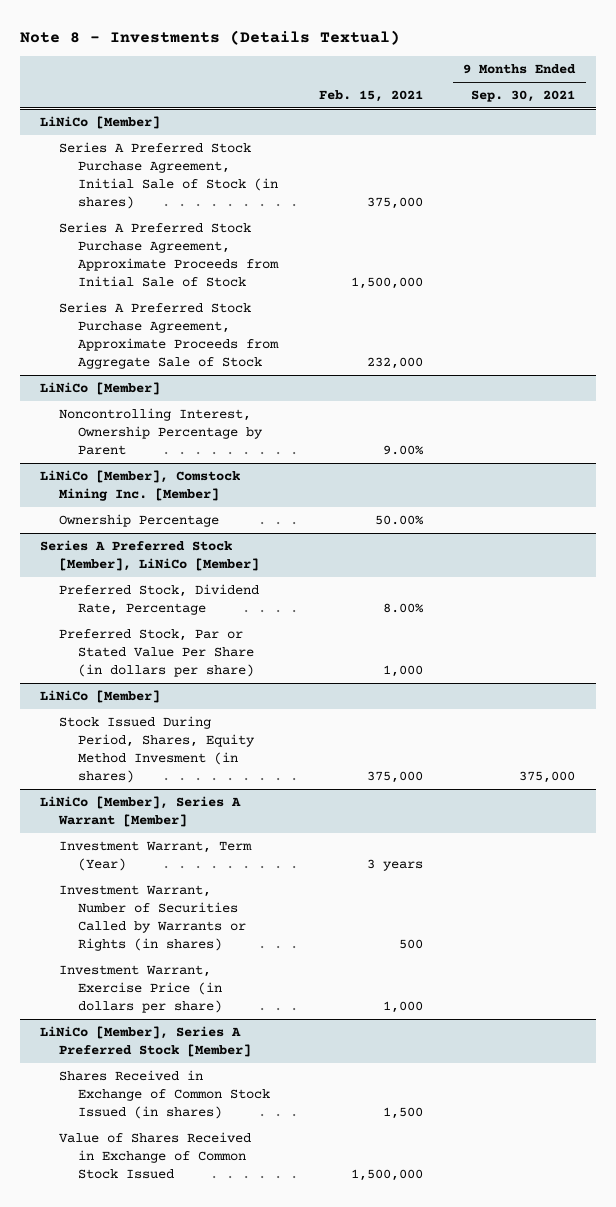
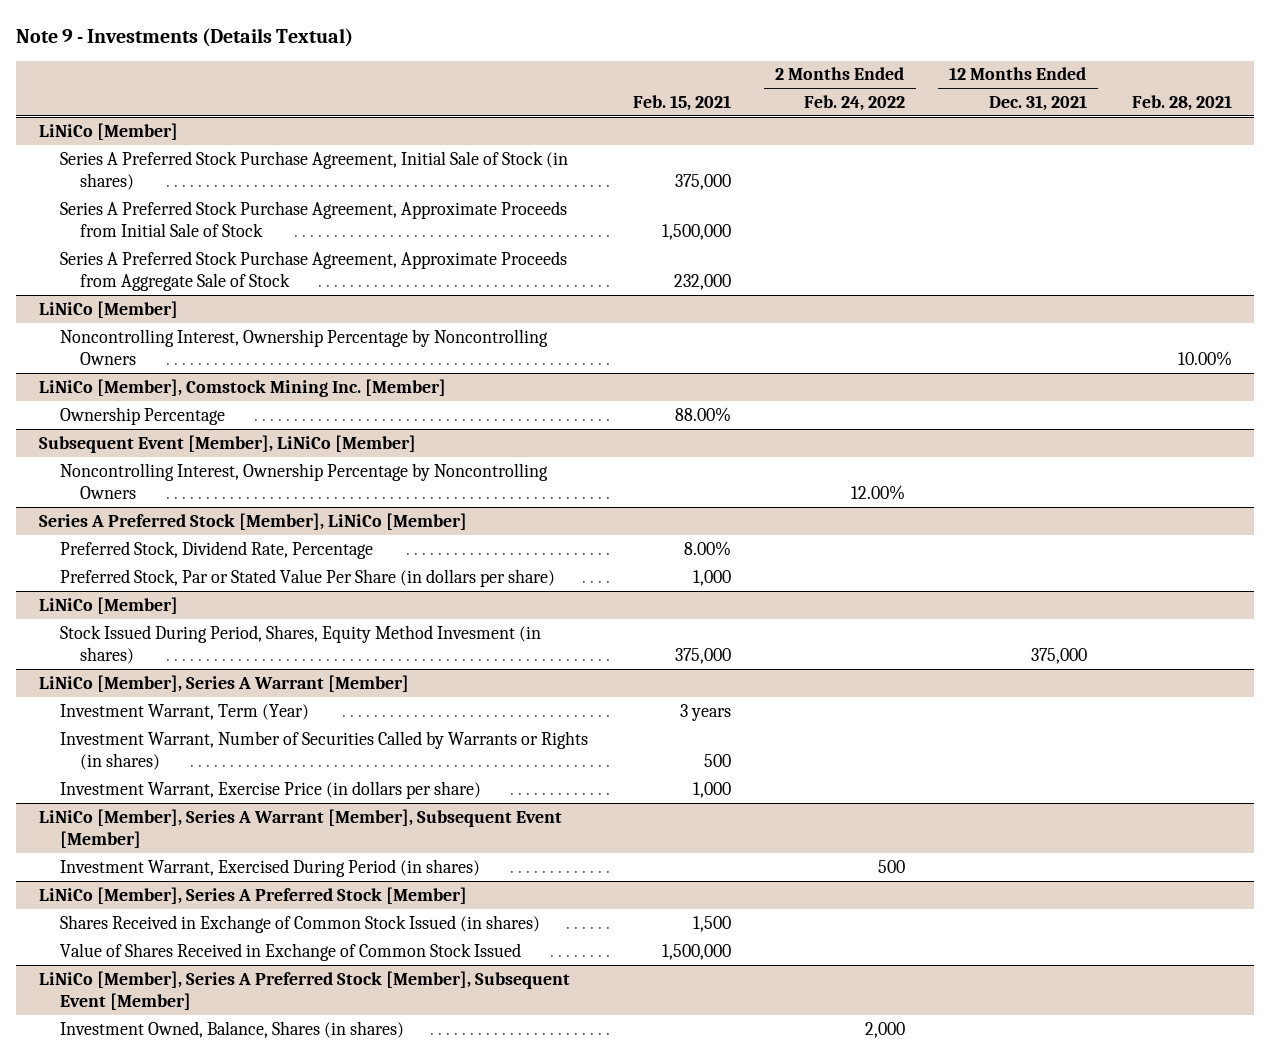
- Note 8 - Investments (Details Textual)
+ Note 9 - Investments (Details Textual)
- | Feb. 15, 2021 | 9 Months Ended Sep. 30, 2021
+ | Feb. 15, 2021 | 2 Months Ended Feb. 24, 2022 | 12 Months Ended Dec. 31, 2021 | Feb. 28, 2021
@ LiNiCo [Member]
- Noncontrolling Interest, Ownership Percentage by Parent | 9.00% |
+ Noncontrolling Interest, Ownership Percentage by Noncontrolling Owners | | | | 10.00%
@ LiNiCo [Member], Comstock Mining Inc. [Member]
- Ownership Percentage | 50.00% |
+ Ownership Percentage | 88.00% | | |
+ Subsequent Event [Member], LiNiCo [Member]
+ Noncontrolling Interest, Ownership Percentage by Noncontrolling Owners | | 12.00% | |
+ LiNiCo [Member], Series A Warrant [Member], Subsequent Event [Member]
+ Investment Warrant, Exercised During Period (in shares) | | 500 | |
+ LiNiCo [Member], Series A Preferred Stock [Member], Subsequent Event [Member]
+ Investment Owned, Balance, Shares (in shares) | | 2,000 | |

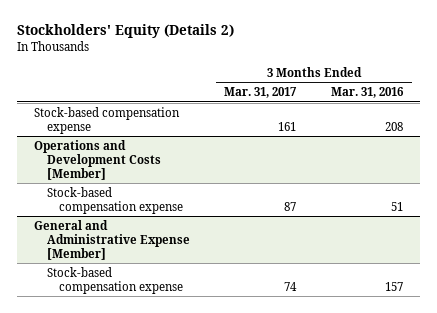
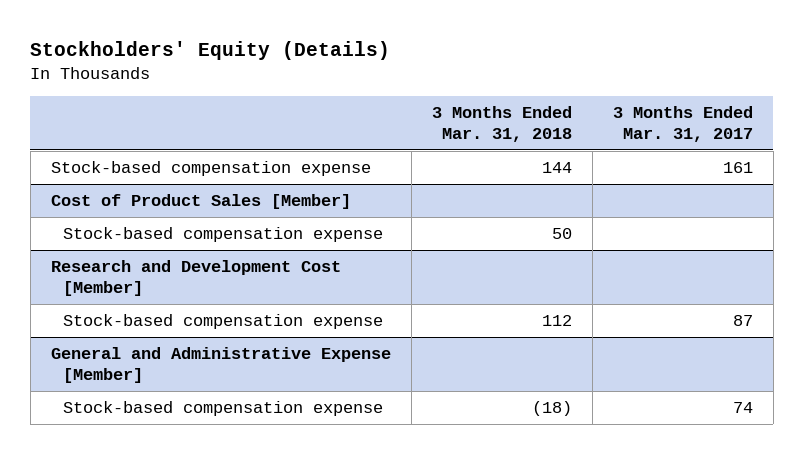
- Stockholders' Equity (Details 2)
+ Stockholders' Equity (Details)
- | 3 Months Ended Mar. 31, 2017 | 3 Months Ended Mar. 31, 2016
+ | 3 Months Ended Mar. 31, 2018 | 3 Months Ended Mar. 31, 2017
- Operations and Development Costs [Member]
+ Cost of Product Sales [Member]
+ Stock-based compensation expense | 50 |
+ Research and Development Cost [Member]

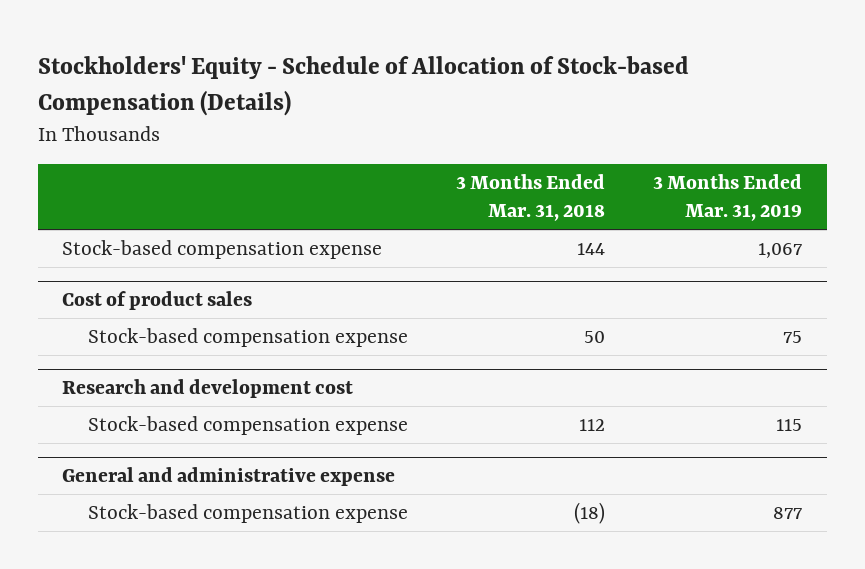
- Stockholders' Equity (Details)
+ Stockholders' Equity - Schedule of Allocation of Stock-based Compensation (Details)
- | 3 Months Ended Mar. 31, 2018 | 3 Months Ended Mar. 31, 2017
+ | 3 Months Ended Mar. 31, 2018 | 3 Months Ended Mar. 31, 2019
- Cost of Product Sales [Member]
+ Cost of product sales
- Research and Development Cost [Member]
+ Research and development cost
- General and Administrative Expense [Member]
+ General and administrative expense

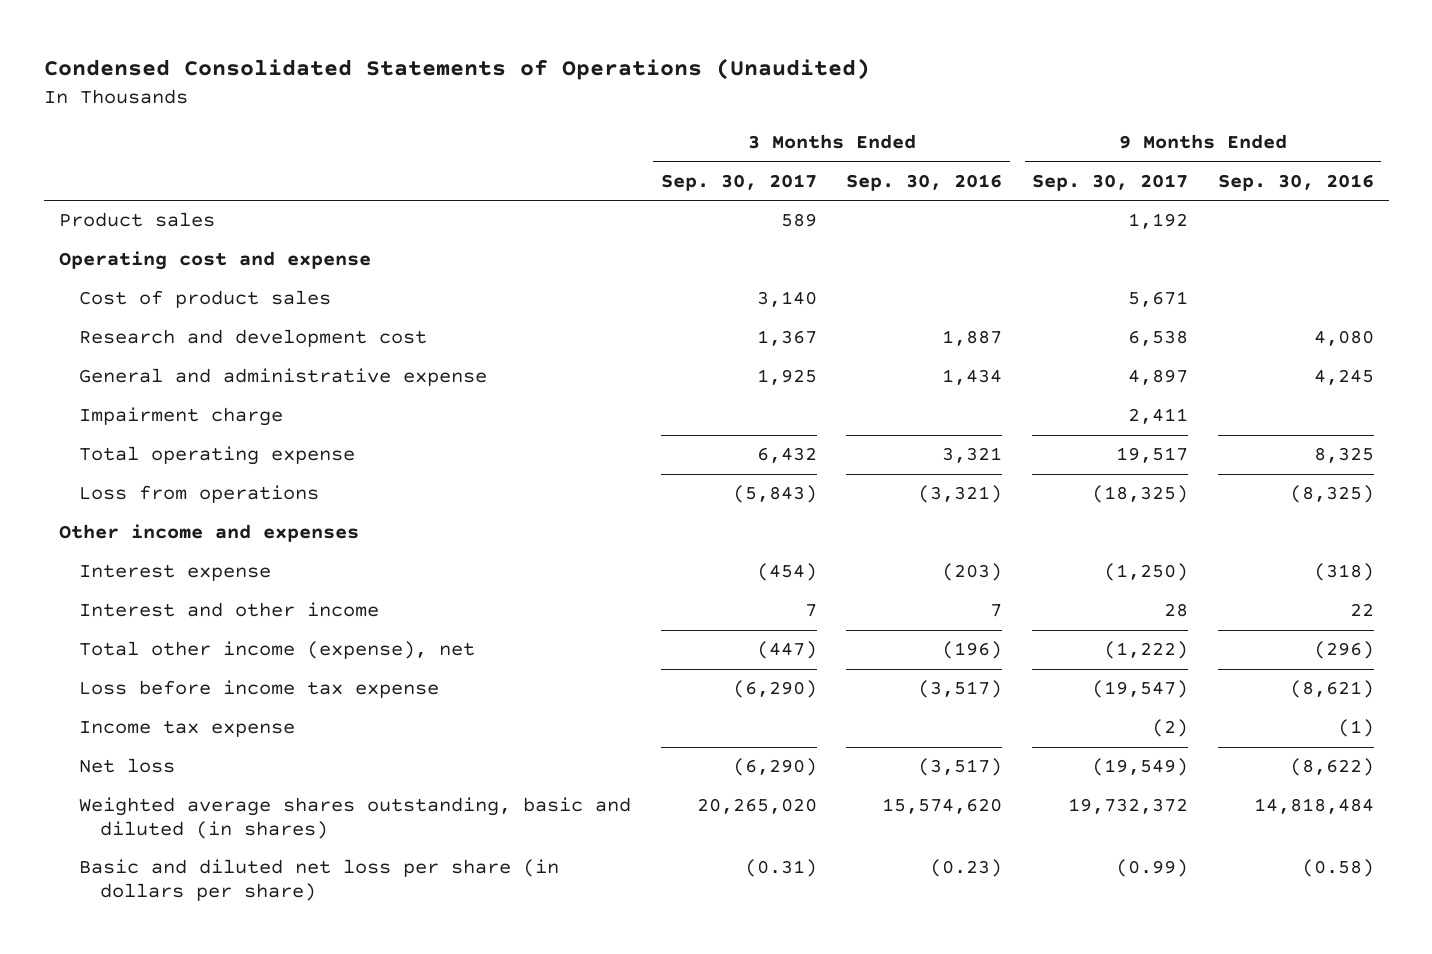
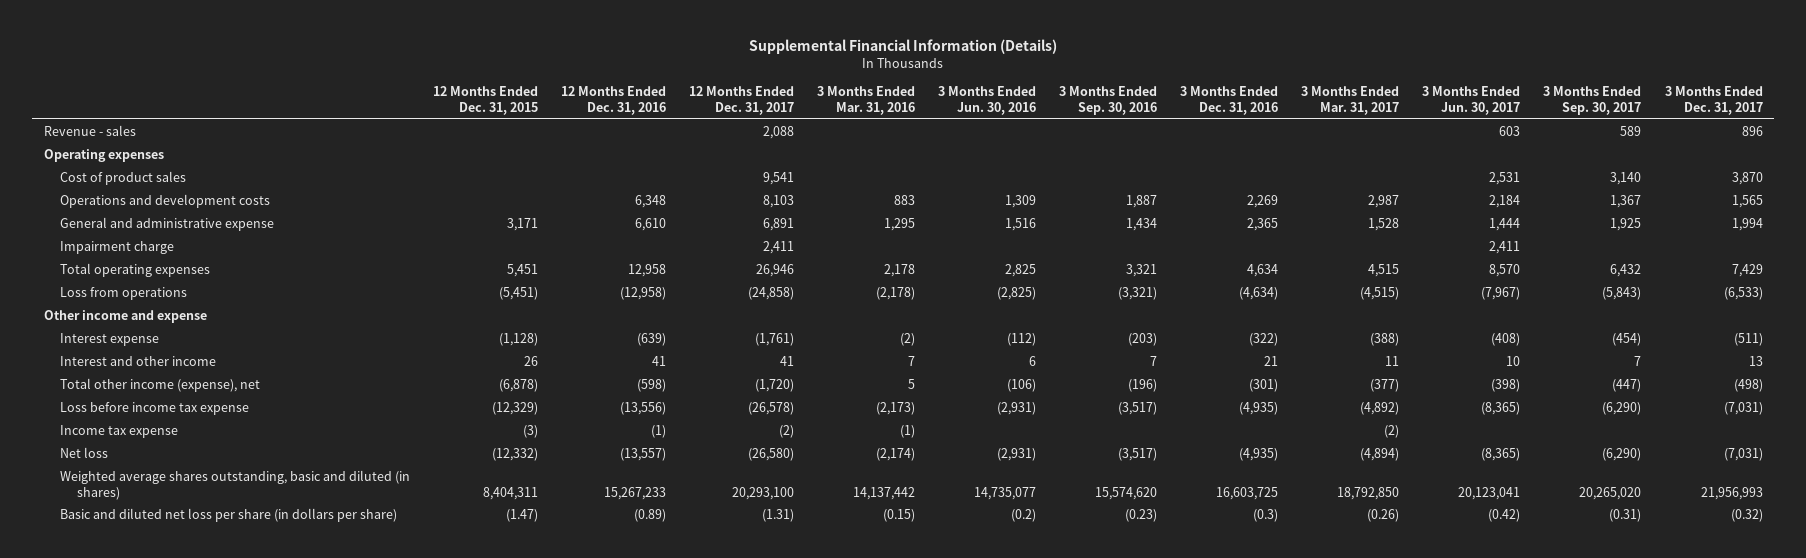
- Condensed Consolidated Statements of Operations (Unaudited)
+ Supplemental Financial Information (Details)
- | 3 Months Ended Sep. 30, 2017 | 3 Months Ended Sep. 30, 2016 | 9 Months Ended Sep. 30, 2017 | 9 Months Ended Sep. 30, 2016
+ | 12 Months Ended Dec. 31, 2015 | 12 Months Ended Dec. 31, 2016 | 12 Months Ended Dec. 31, 2017 | 3 Months Ended Mar. 31, 2016 | 3 Months Ended Jun. 30, 2016 | 3 Months Ended Sep. 30, 2016 | 3 Months Ended Dec. 31, 2016 | 3 Months Ended Mar. 31, 2017 | 3 Months Ended Jun. 30, 2017 | 3 Months Ended Sep. 30, 2017 | 3 Months Ended Dec. 31, 2017
- Product sales | 589 | | 1,192 |
- Operating cost and expense
+ Revenue - sales | | | 2,088 | | | | | | 603 | 589 | 896
+ Operating expenses
- Research and development cost | 1,367 | 1,887 | 6,538 | 4,080
+ Operations and development costs | | 6,348 | 8,103 | 883 | 1,309 | 1,887 | 2,269 | 2,987 | 2,184 | 1,367 | 1,565
- Total operating expense | 6,432 | 3,321 | 19,517 | 8,325
+ Total operating expenses | 5,451 | 12,958 | 26,946 | 2,178 | 2,825 | 3,321 | 4,634 | 4,515 | 8,570 | 6,432 | 7,429
- Other income and expenses
+ Other income and expense

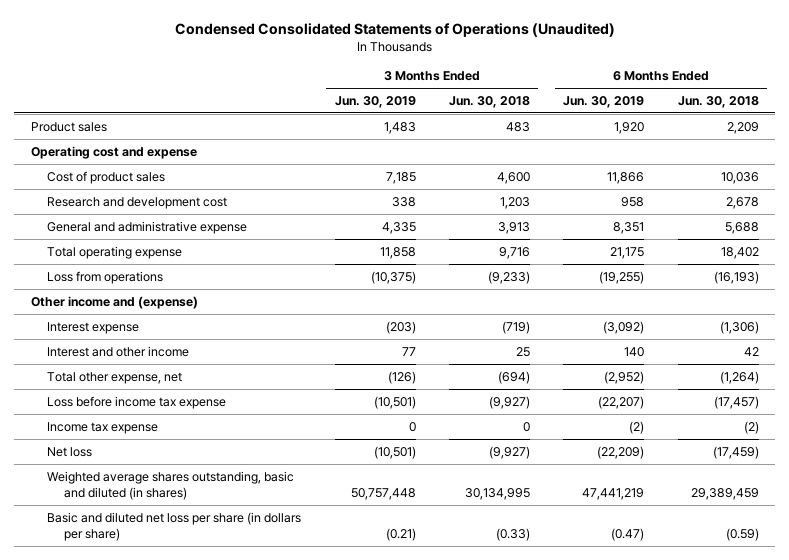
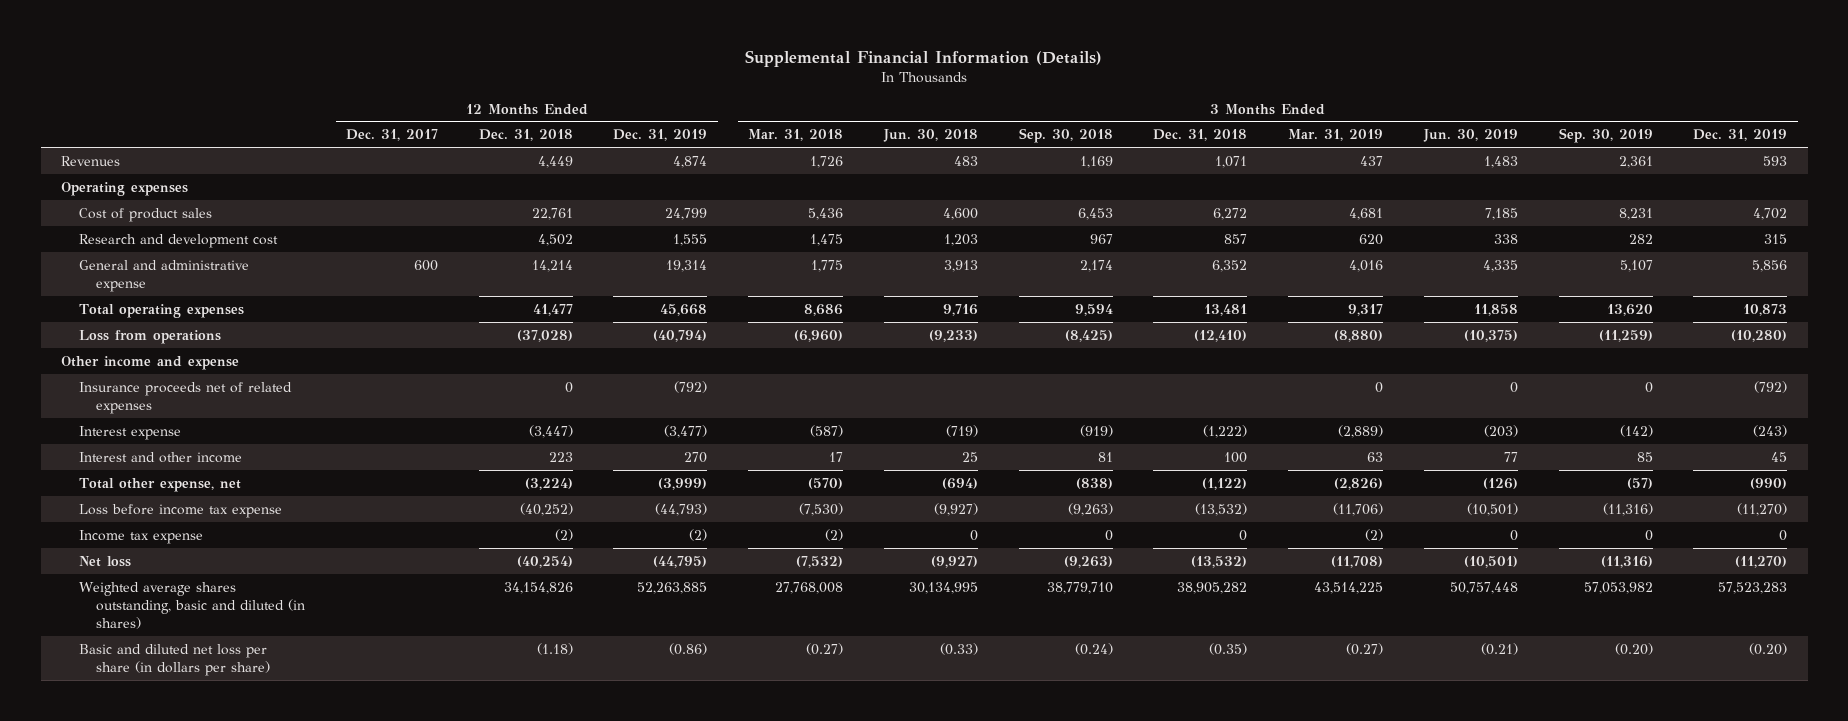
- Condensed Consolidated Statements of Operations (Unaudited)
+ Supplemental Financial Information (Details)
- | 3 Months Ended Jun. 30, 2019 | 3 Months Ended Jun. 30, 2018 | 6 Months Ended Jun. 30, 2019 | 6 Months Ended Jun. 30, 2018
+ | 12 Months Ended Dec. 31, 2017 | 12 Months Ended Dec. 31, 2018 | 12 Months Ended Dec. 31, 2019 | 3 Months Ended Mar. 31, 2018 | 3 Months Ended Jun. 30, 2018 | 3 Months Ended Sep. 30, 2018 | 3 Months Ended Dec. 31, 2018 | 3 Months Ended Mar. 31, 2019 | 3 Months Ended Jun. 30, 2019 | 3 Months Ended Sep. 30, 2019 | 3 Months Ended Dec. 31, 2019
- Product sales | 1,483 | 483 | 1,920 | 2,209
- Operating cost and expense
+ Revenues | | 4,449 | 4,874 | 1,726 | 483 | 1,169 | 1,071 | 437 | 1,483 | 2,361 | 593
+ Operating expenses
- Total operating expense | 11,858 | 9,716 | 21,175 | 18,402
+ Total operating expenses | | 41,477 | 45,668 | 8,686 | 9,716 | 9,594 | 13,481 | 9,317 | 11,858 | 13,620 | 10,873
- Other income and (expense)
+ Other income and expense
+ Insurance proceeds net of related expenses | | 0 | (792) | | | | | 0 | 0 | 0 | (792)

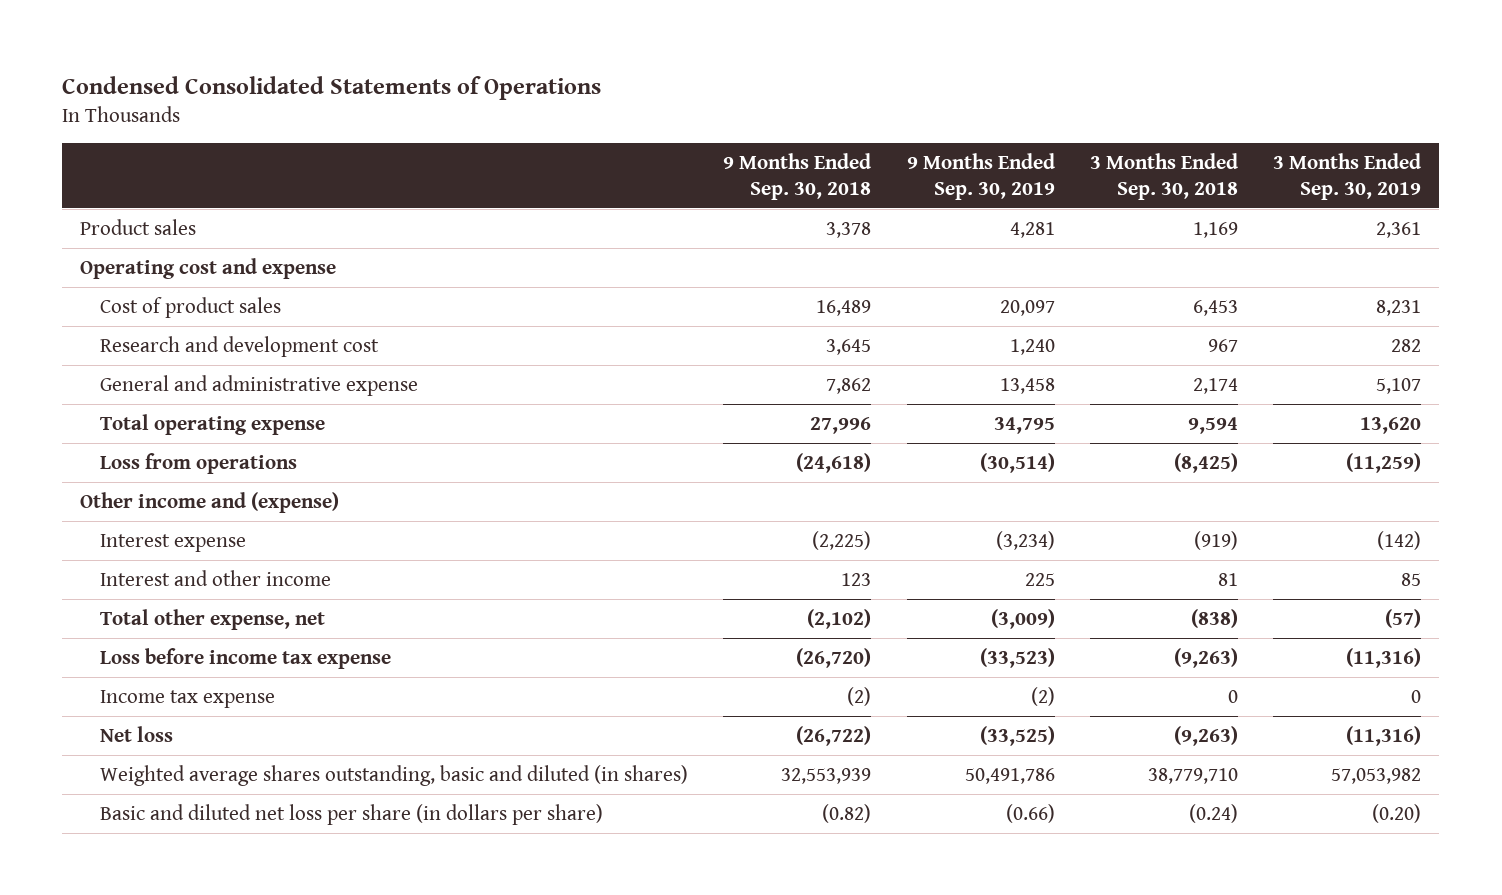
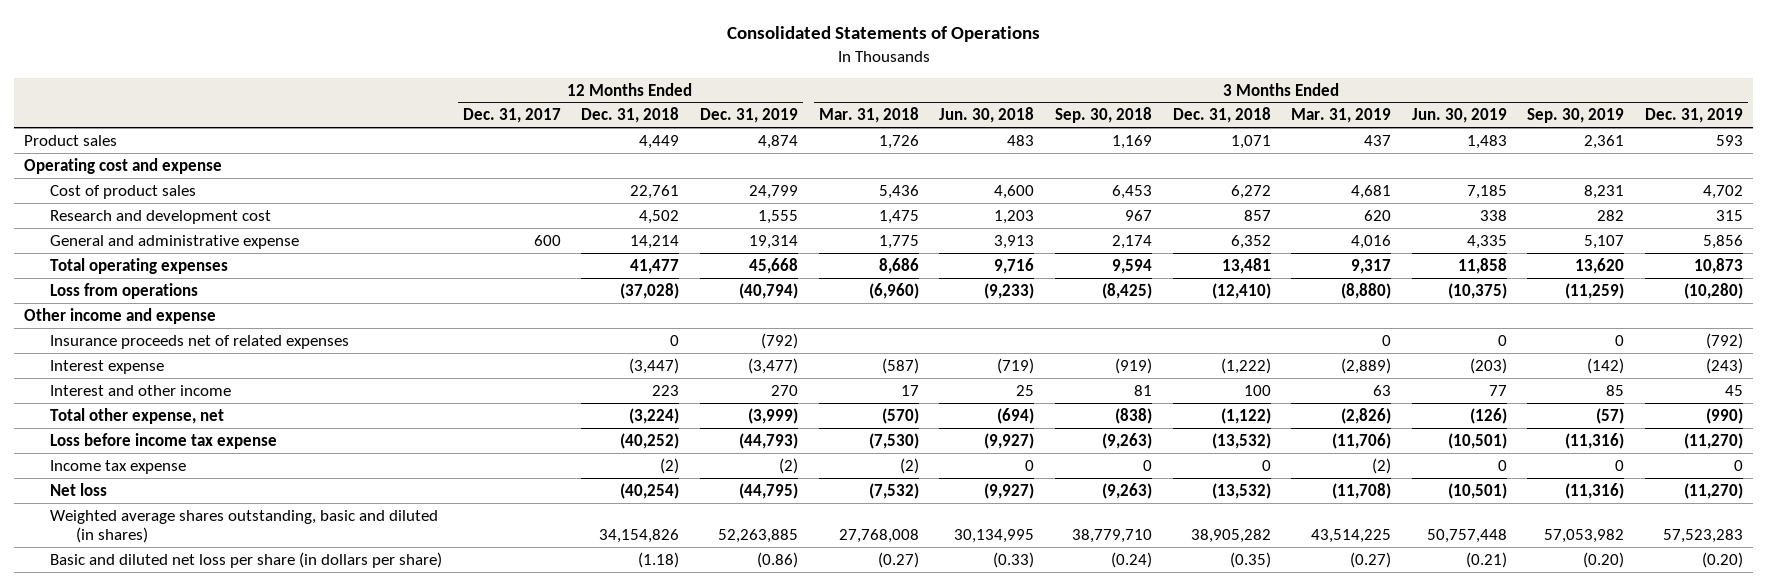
- Condensed Consolidated Statements of Operations
+ Consolidated Statements of Operations
- | 9 Months Ended Sep. 30, 2018 | 9 Months Ended Sep. 30, 2019 | 3 Months Ended Sep. 30, 2018 | 3 Months Ended Sep. 30, 2019
+ | 12 Months Ended Dec. 31, 2017 | 12 Months Ended Dec. 31, 2018 | 12 Months Ended Dec. 31, 2019 | 3 Months Ended Mar. 31, 2018 | 3 Months Ended Jun. 30, 2018 | 3 Months Ended Sep. 30, 2018 | 3 Months Ended Dec. 31, 2018 | 3 Months Ended Mar. 31, 2019 | 3 Months Ended Jun. 30, 2019 | 3 Months Ended Sep. 30, 2019 | 3 Months Ended Dec. 31, 2019
- Total operating expense | 27,996 | 34,795 | 9,594 | 13,620
+ Total operating expenses | | 41,477 | 45,668 | 8,686 | 9,716 | 9,594 | 13,481 | 9,317 | 11,858 | 13,620 | 10,873
- Other income and (expense)
+ Other income and expense
+ Insurance proceeds net of related expenses | | 0 | (792) | | | | | 0 | 0 | 0 | (792)

